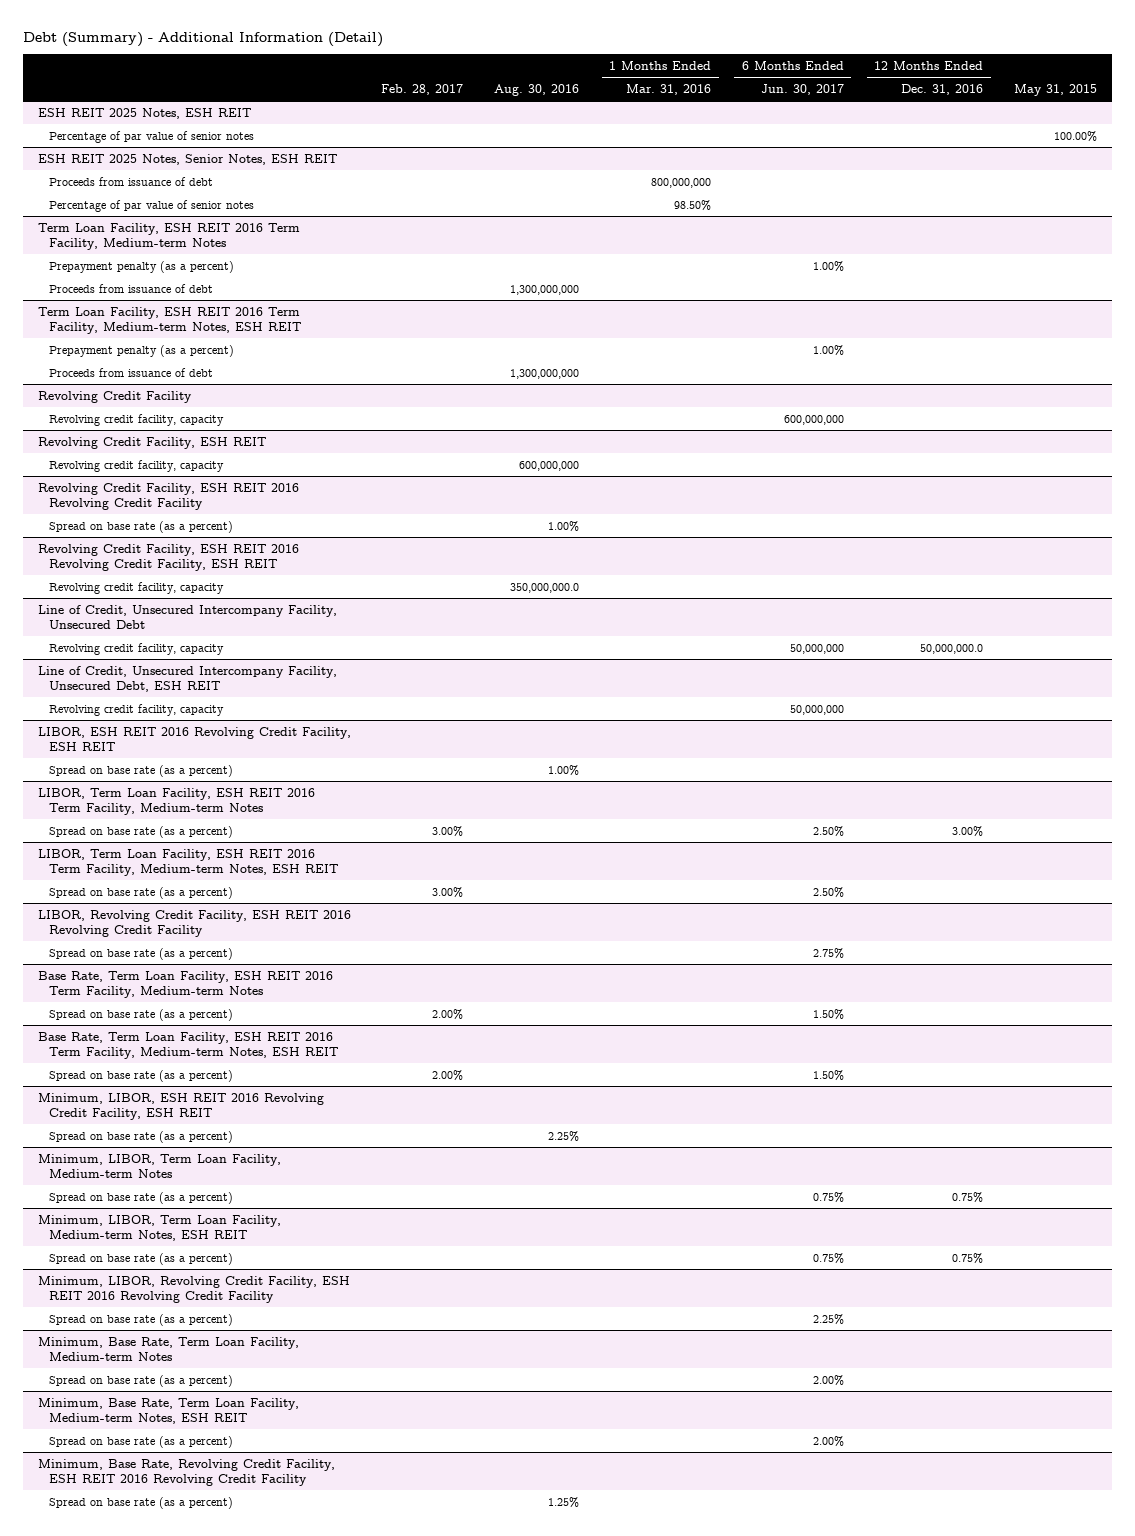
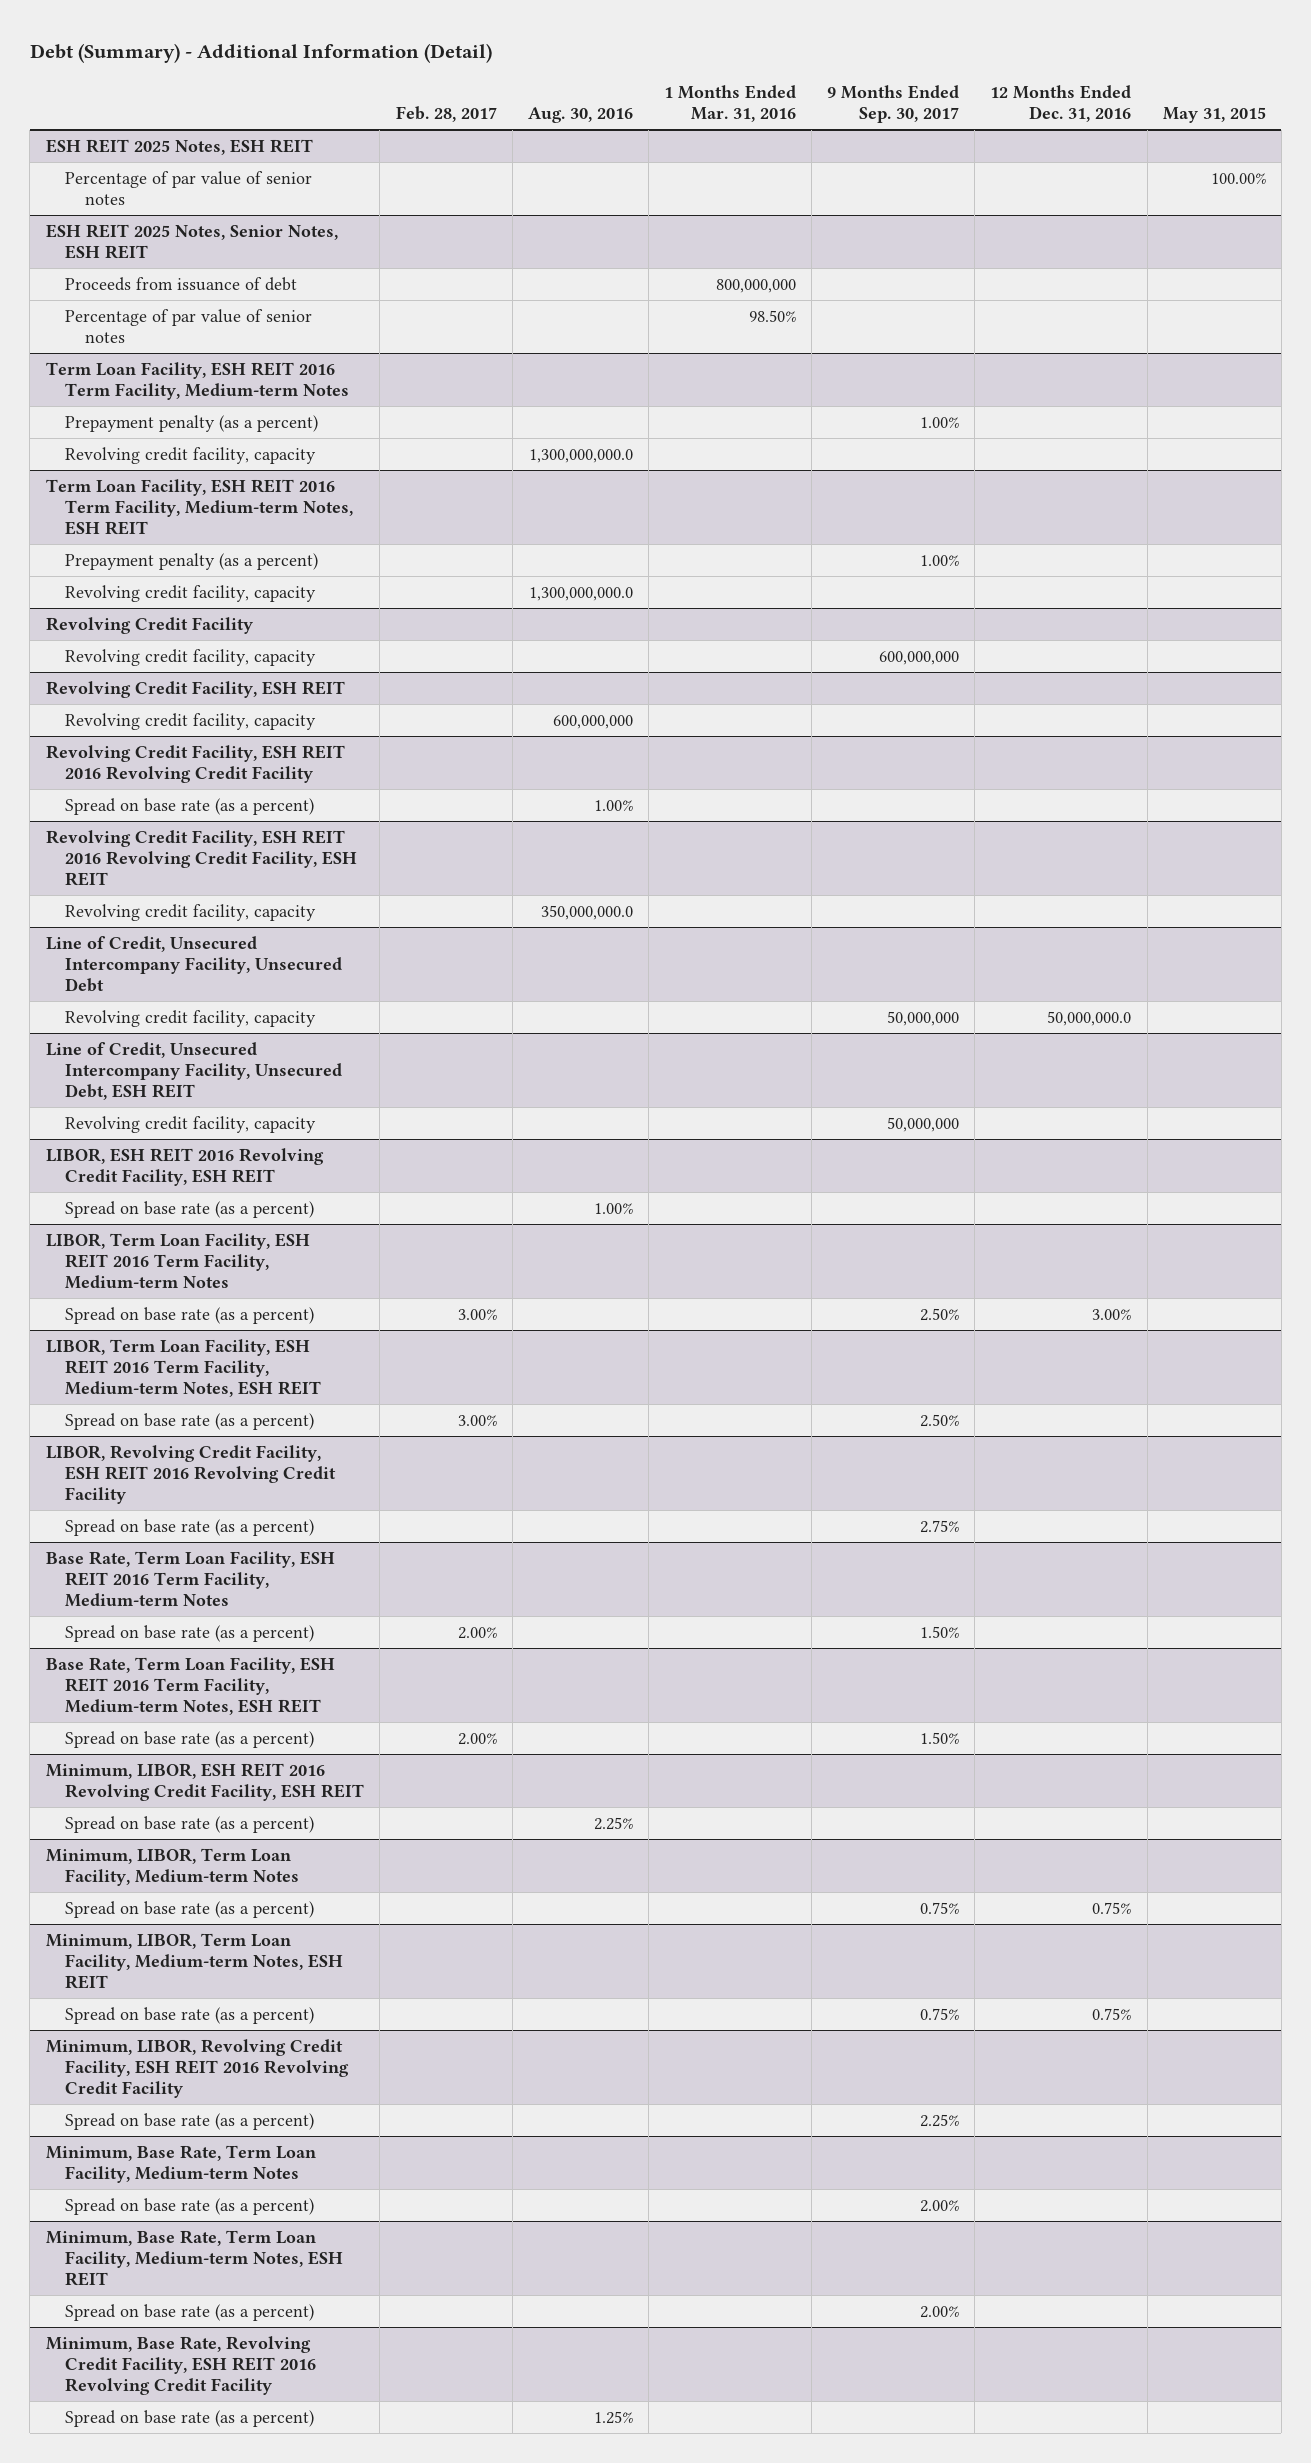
- | Feb. 28, 2017 | Aug. 30, 2016 | 1 Months Ended Mar. 31, 2016 | 6 Months Ended Jun. 30, 2017 | 12 Months Ended Dec. 31, 2016 | May 31, 2015
+ | Feb. 28, 2017 | Aug. 30, 2016 | 1 Months Ended Mar. 31, 2016 | 9 Months Ended Sep. 30, 2017 | 12 Months Ended Dec. 31, 2016 | May 31, 2015
@ Term Loan Facility, ESH REIT 2016 Term Facility, Medium-term Notes
- Proceeds from issuance of debt | | 1,300,000,000 | | | |
+ Revolving credit facility, capacity | | 1,300,000,000.0 | | | |
@ Term Loan Facility, ESH REIT 2016 Term Facility, Medium-term Notes, ESH REIT
- Proceeds from issuance of debt | | 1,300,000,000 | | | |
+ Revolving credit facility, capacity | | 1,300,000,000.0 | | | |

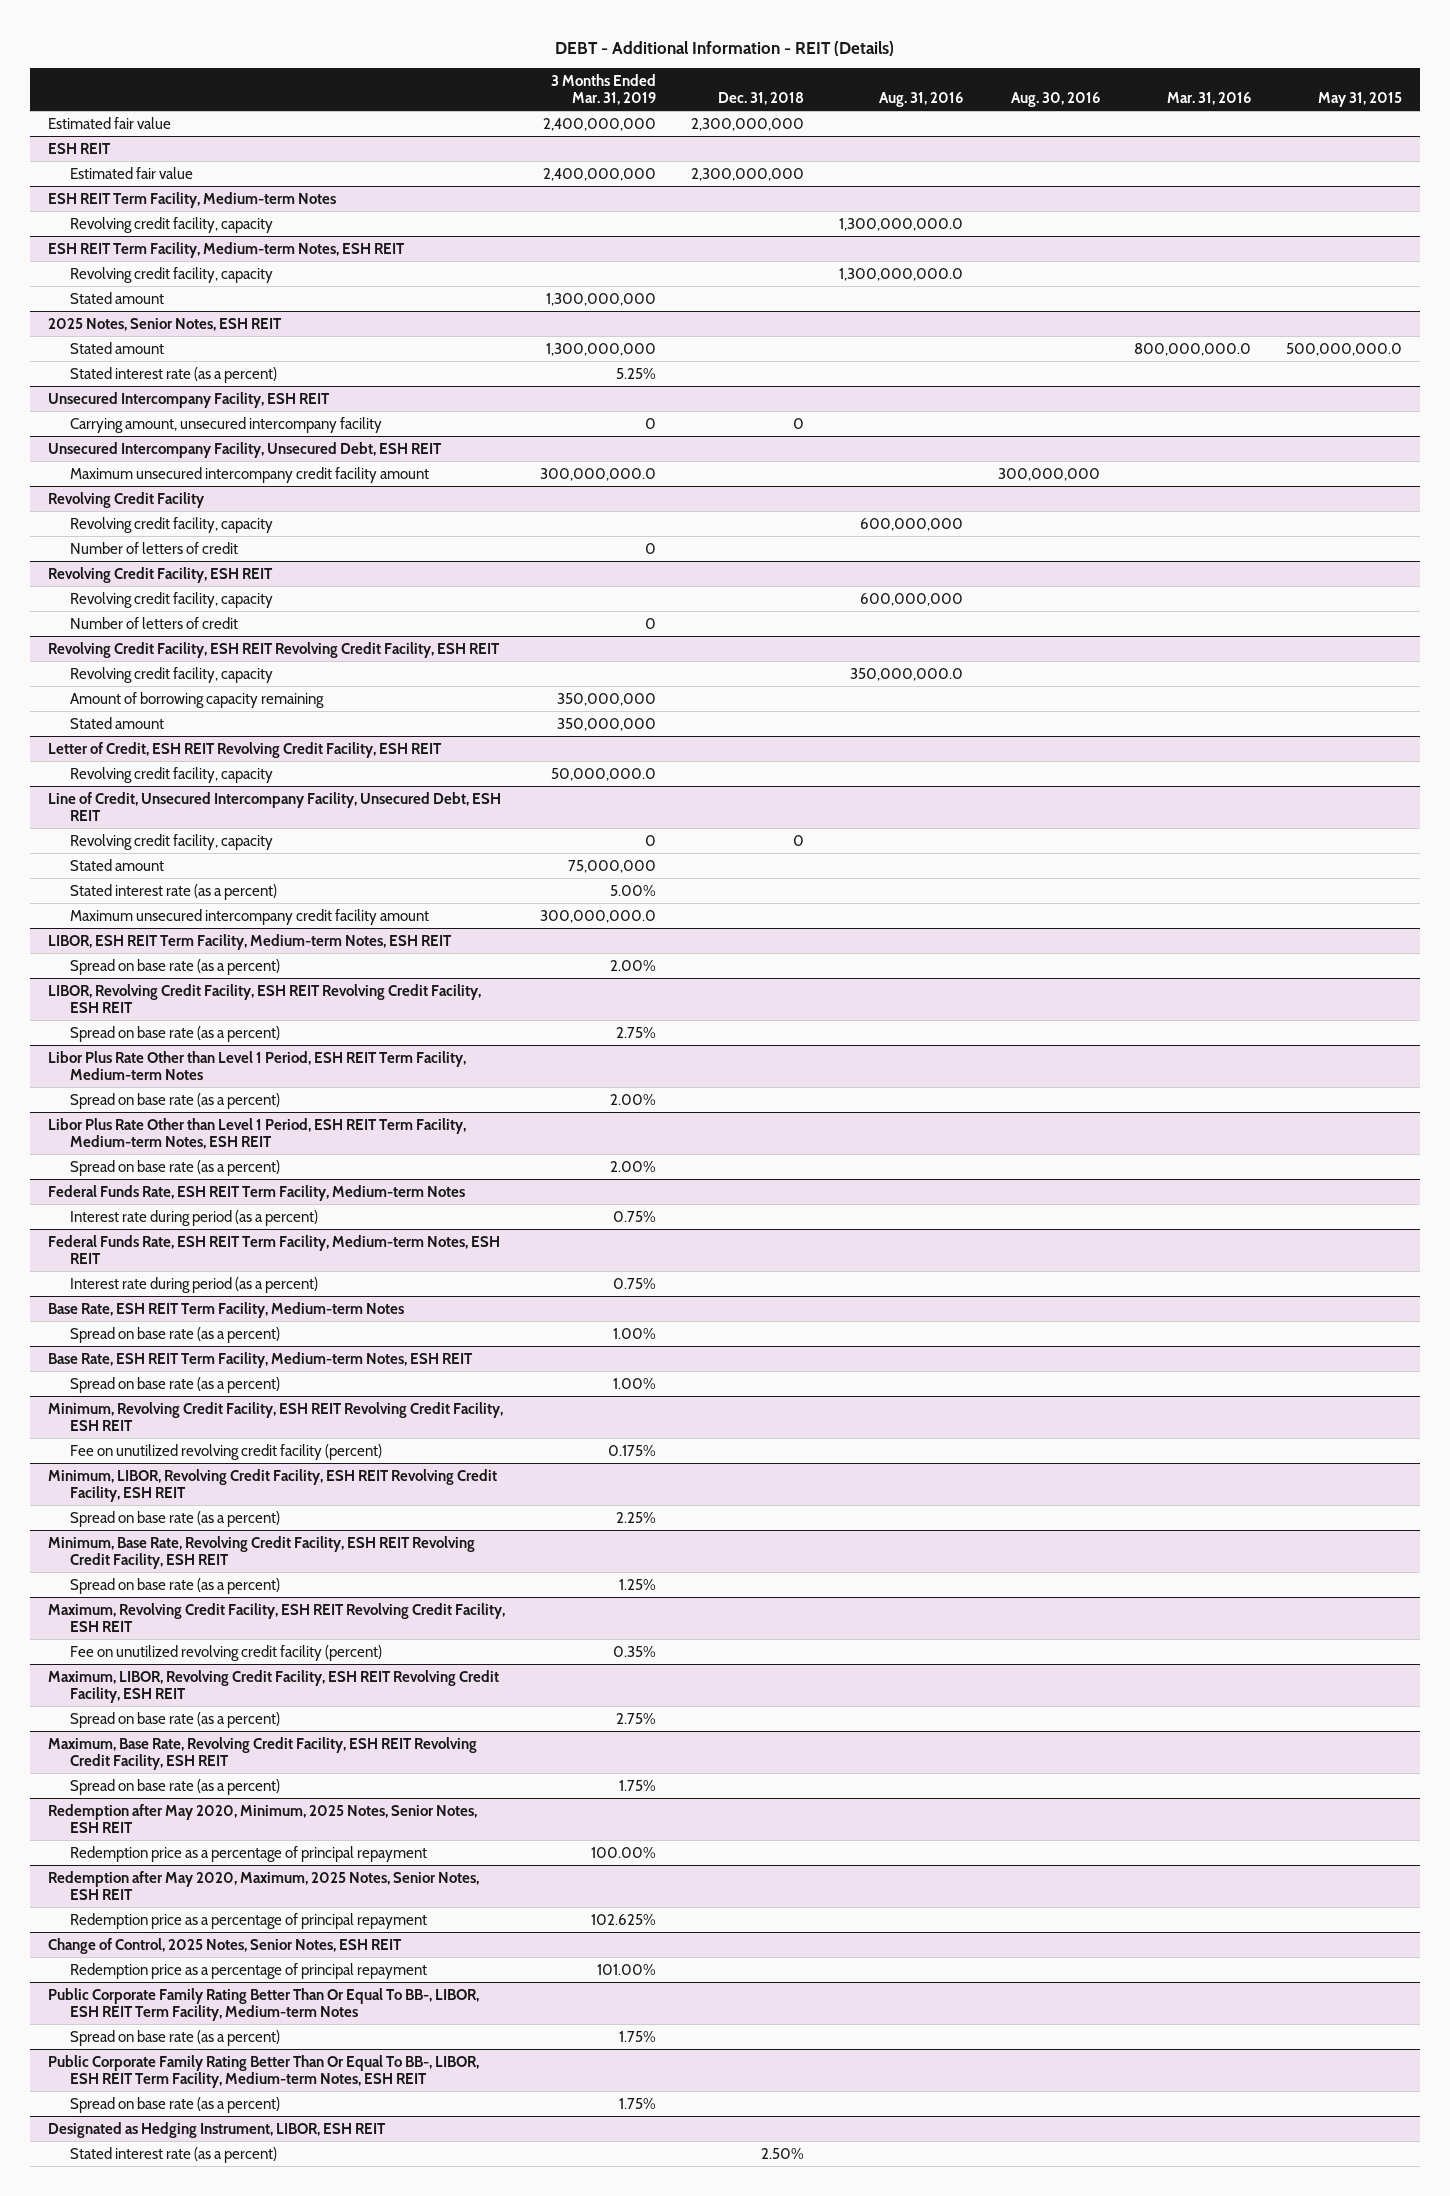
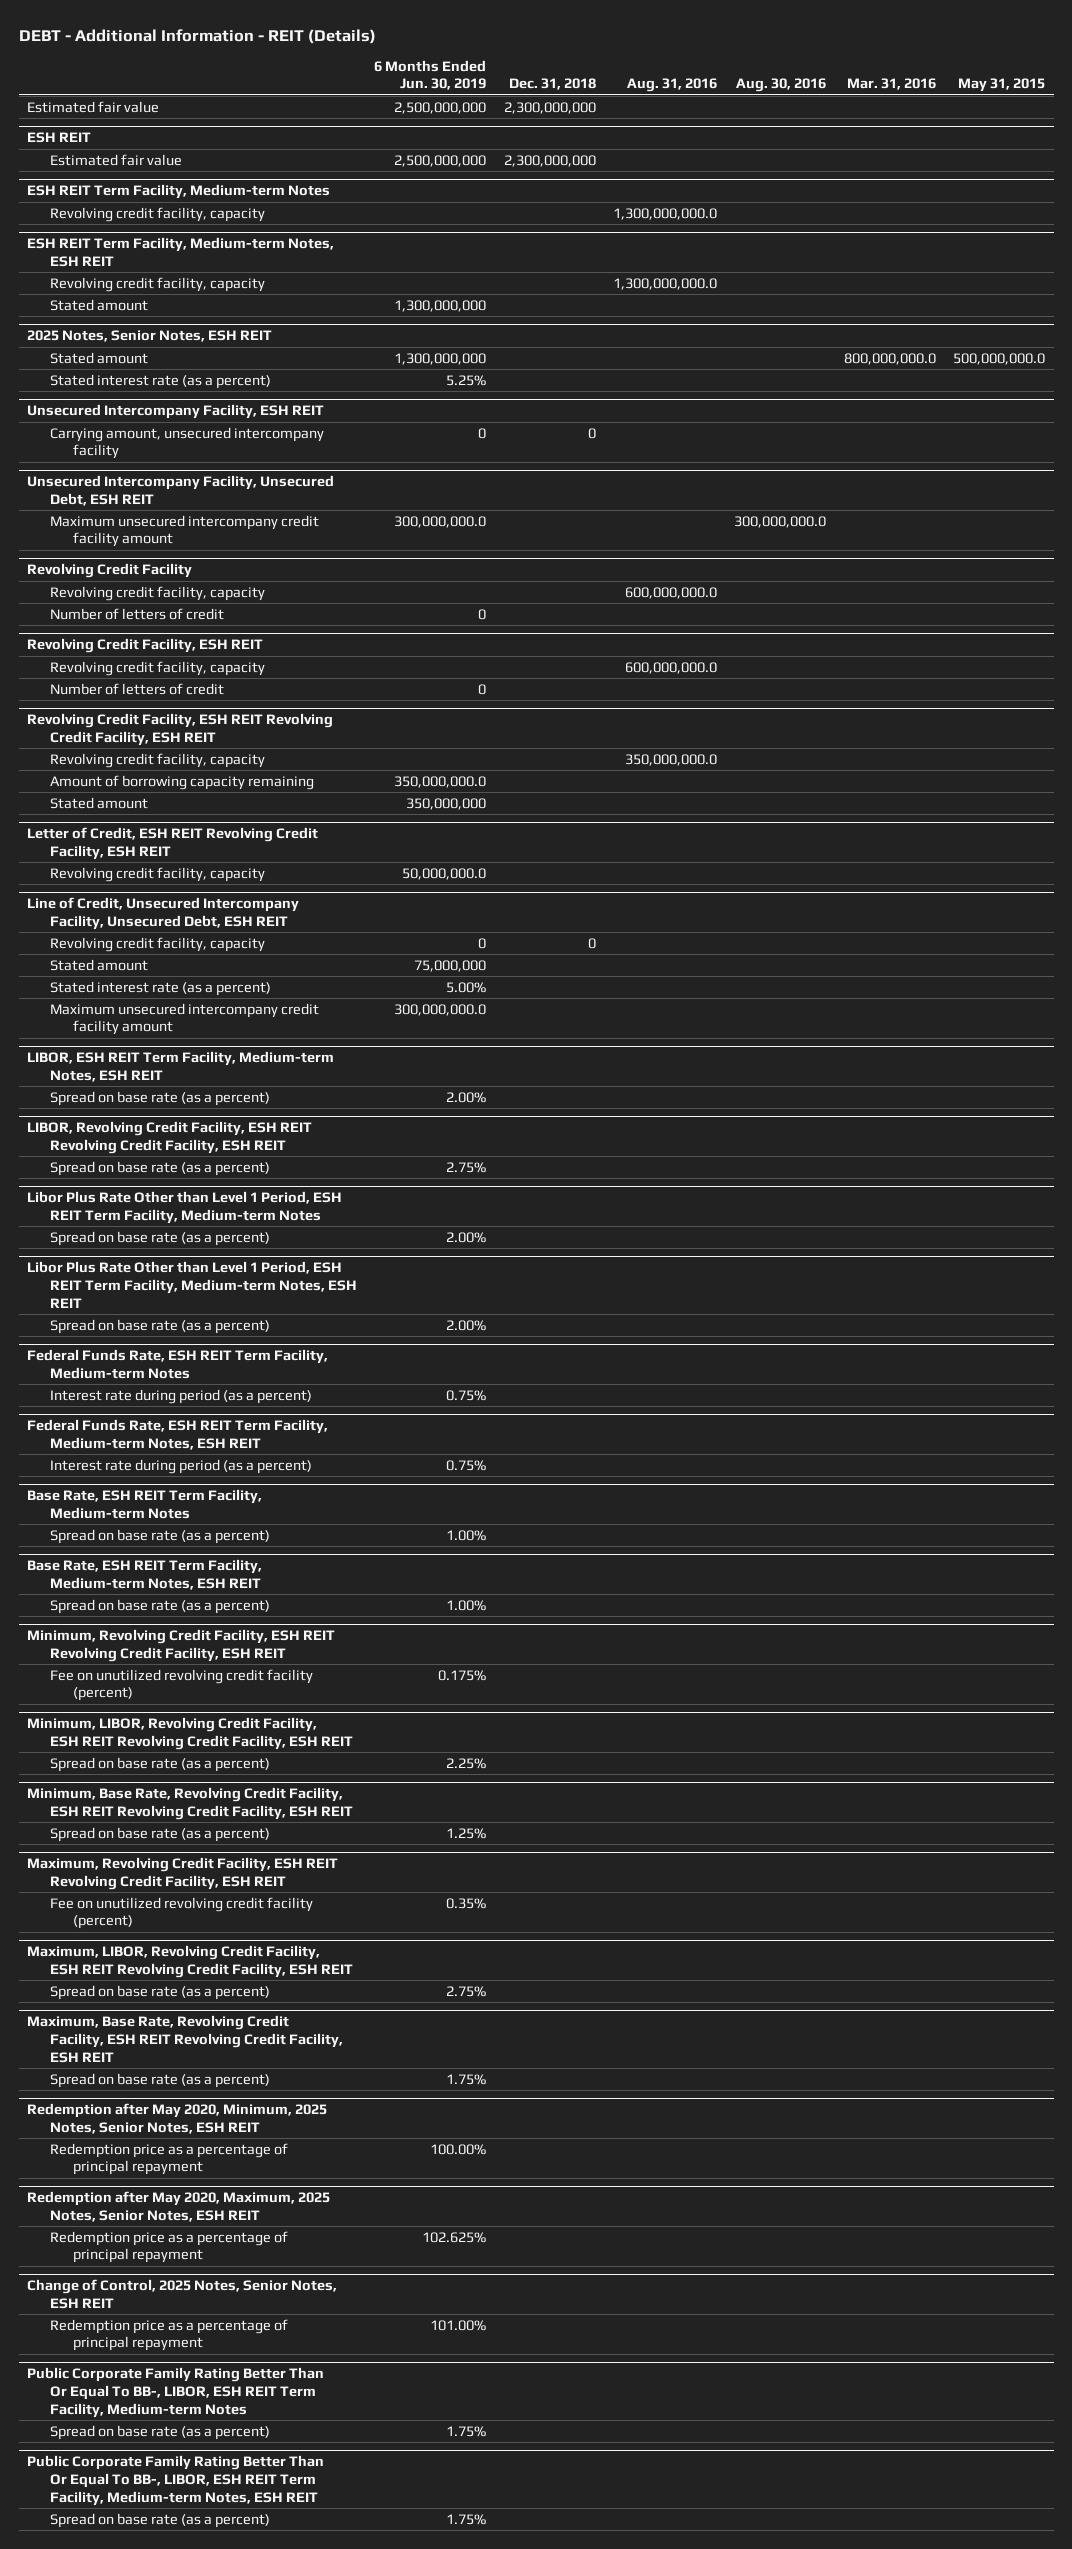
- | 3 Months Ended Mar. 31, 2019 | Dec. 31, 2018 | Aug. 31, 2016 | Aug. 30, 2016 | Mar. 31, 2016 | May 31, 2015
+ | 6 Months Ended Jun. 30, 2019 | Dec. 31, 2018 | Aug. 31, 2016 | Aug. 30, 2016 | Mar. 31, 2016 | May 31, 2015
@ Unsecured Intercompany Facility, Unsecured Debt, ESH REIT
- Maximum unsecured intercompany credit facility amount | 300,000,000.0 | | | 300,000,000 | |
+ Maximum unsecured intercompany credit facility amount | 300,000,000.0 | | | 300,000,000.0 | |
@ Revolving Credit Facility
- Revolving credit facility, capacity | | | 600,000,000 | | |
+ Revolving credit facility, capacity | | | 600,000,000.0 | | |
@ Revolving Credit Facility, ESH REIT
- Revolving credit facility, capacity | | | 600,000,000 | | |
+ Revolving credit facility, capacity | | | 600,000,000.0 | | |
- Designated as Hedging Instrument, LIBOR, ESH REIT
- Stated interest rate (as a percent) | | 2.50% | | | |

